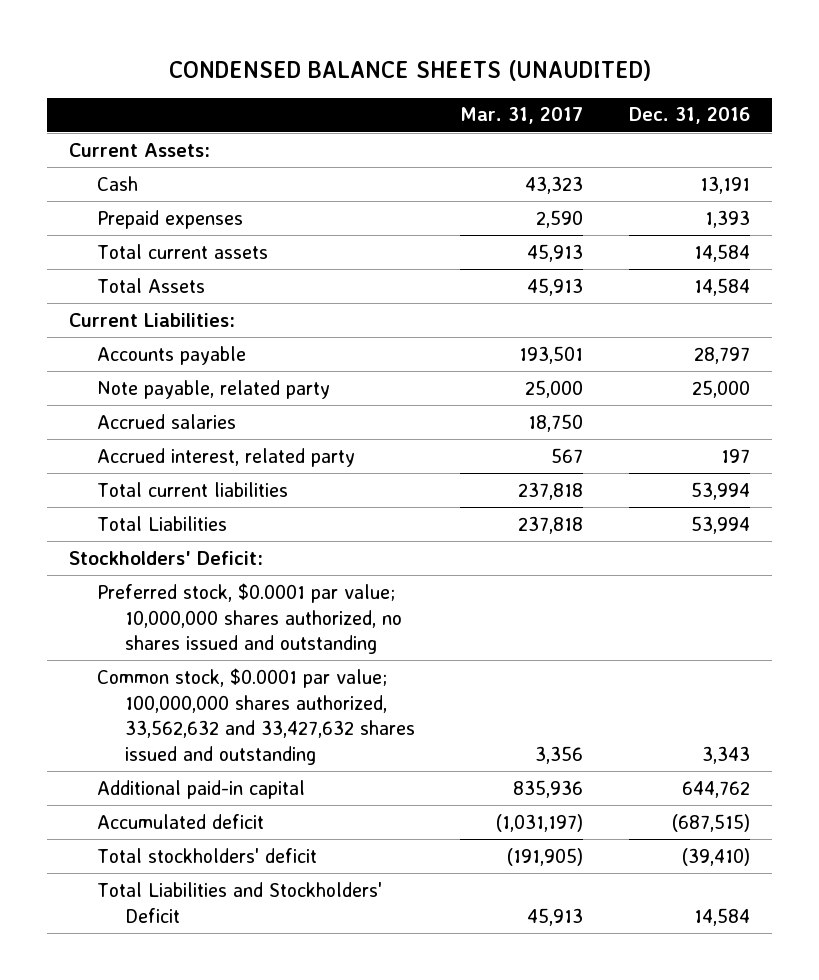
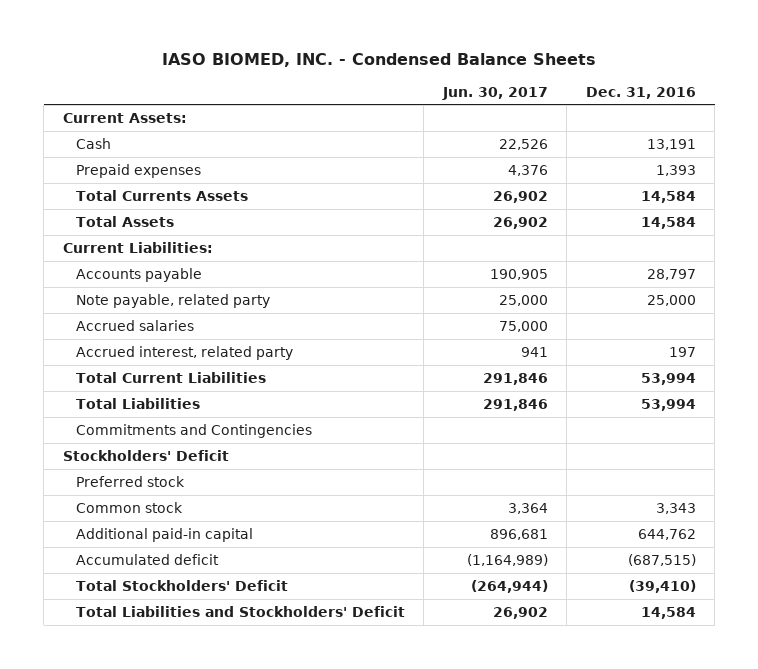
- CONDENSED BALANCE SHEETS (UNAUDITED)
+ IASO BIOMED, INC. - Condensed Balance Sheets
- | Mar. 31, 2017 | Dec. 31, 2016
+ | Jun. 30, 2017 | Dec. 31, 2016
- Total current assets | 45,913 | 14,584
+ Total Currents Assets | 26,902 | 14,584
- Total current liabilities | 237,818 | 53,994
+ Total Current Liabilities | 291,846 | 53,994
- Stockholders' Deficit:
- Preferred stock, $0.0001 par value; 10,000,000 shares authorized, no shares issued and outstanding
- Common stock, $0.0001 par value; 100,000,000 shares authorized, 33,562,632 and 33,427,632 shares issued and outstanding | 3,356 | 3,343
+ Commitments and Contingencies
+ Stockholders' Deficit
+ Preferred stock
+ Common stock | 3,364 | 3,343
- Total stockholders' deficit | (191,905) | (39,410)
+ Total Stockholders' Deficit | (264,944) | (39,410)

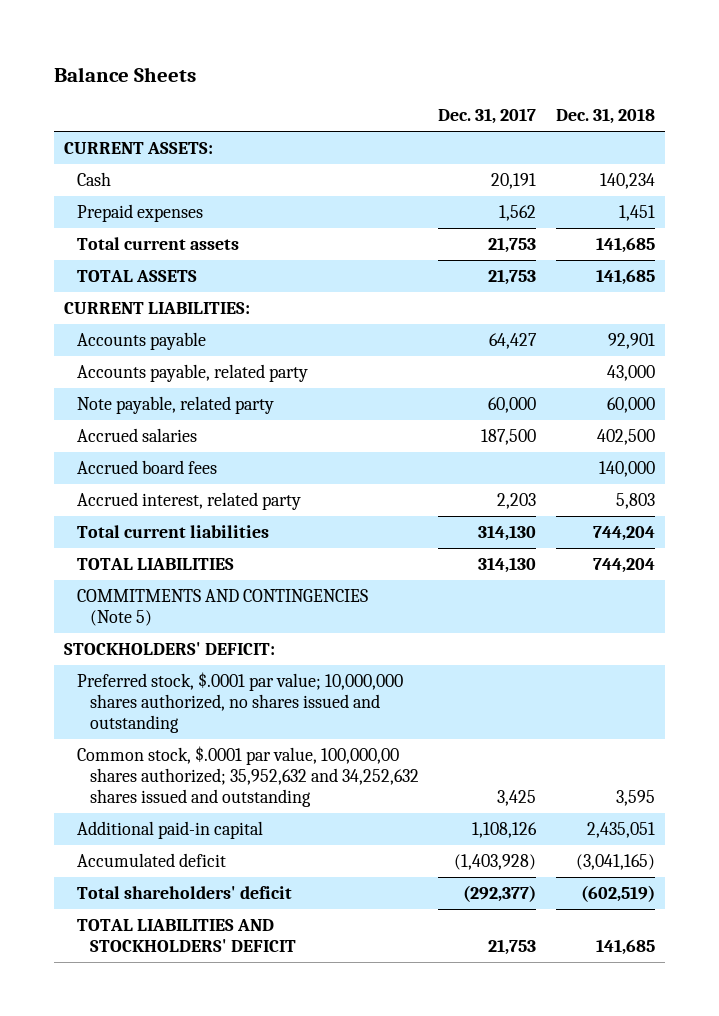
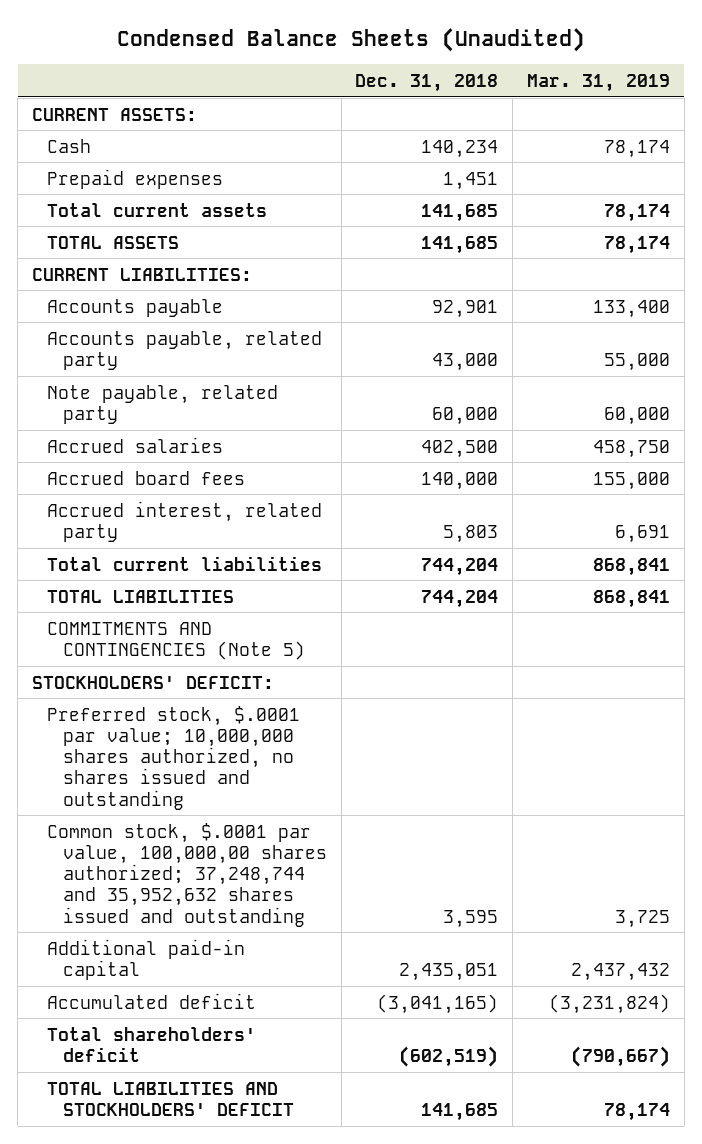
- Balance Sheets
+ Condensed Balance Sheets (Unaudited)
- | Dec. 31, 2017 | Dec. 31, 2018
+ | Dec. 31, 2018 | Mar. 31, 2019
- Common stock, $.0001 par value, 100,000,00 shares authorized; 35,952,632 and 34,252,632 shares issued and outstanding | 3,425 | 3,595
+ Common stock, $.0001 par value, 100,000,00 shares authorized; 37,248,744 and 35,952,632 shares issued and outstanding | 3,595 | 3,725

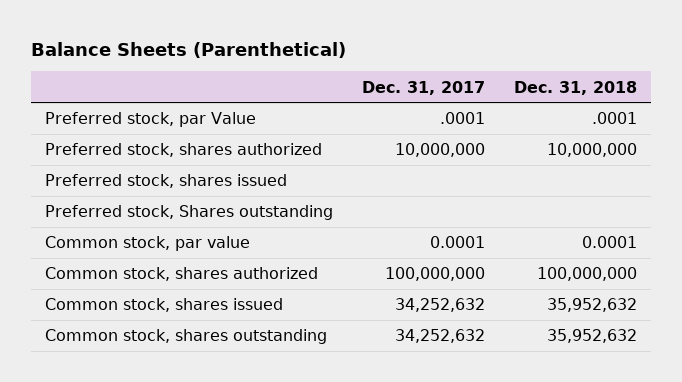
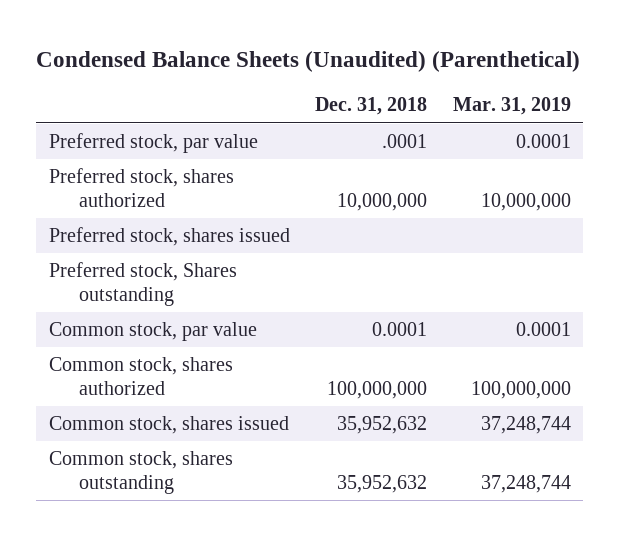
- Balance Sheets (Parenthetical)
+ Condensed Balance Sheets (Unaudited) (Parenthetical)
- | Dec. 31, 2017 | Dec. 31, 2018
+ | Dec. 31, 2018 | Mar. 31, 2019
- Preferred stock, par Value | .0001 | .0001
+ Preferred stock, par value | .0001 | 0.0001

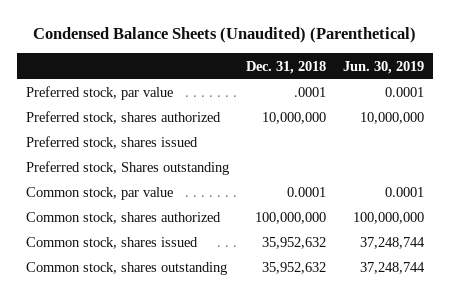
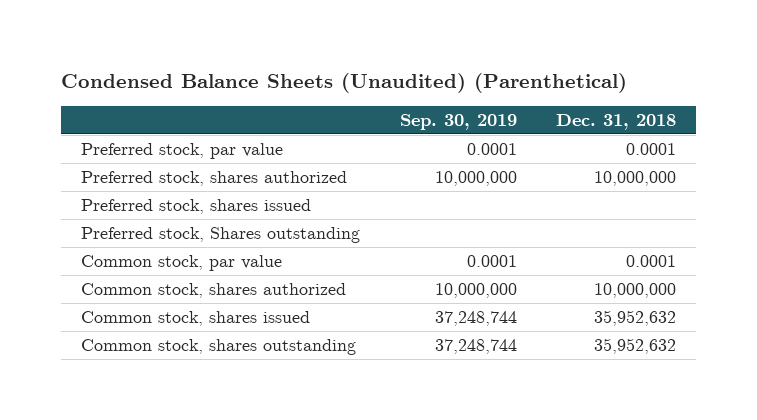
- | Dec. 31, 2018 | Jun. 30, 2019
+ | Sep. 30, 2019 | Dec. 31, 2018
- Preferred stock, par value | .0001 | 0.0001
+ Preferred stock, par value | 0.0001 | 0.0001
- Common stock, shares authorized | 100,000,000 | 100,000,000
+ Common stock, shares authorized | 10,000,000 | 10,000,000

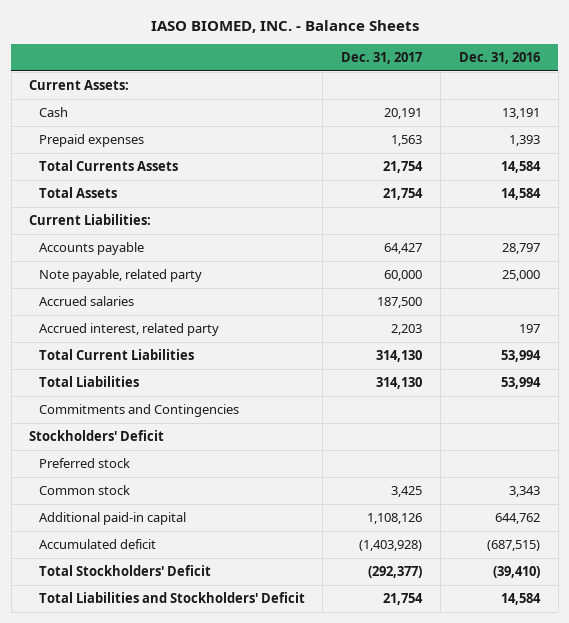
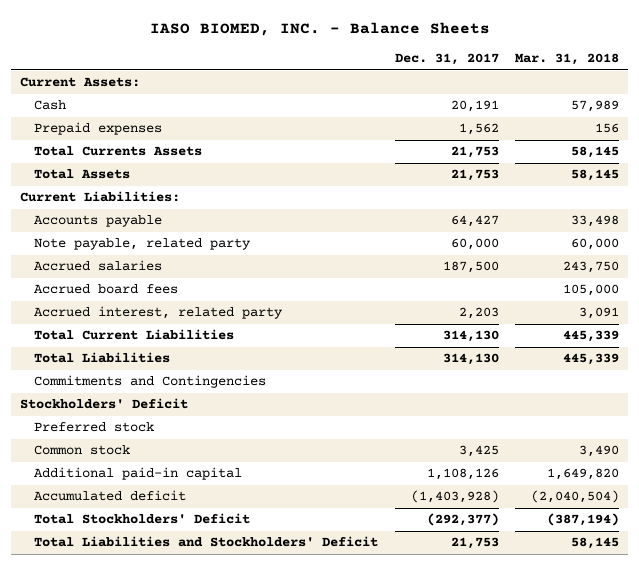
- | Dec. 31, 2017 | Dec. 31, 2016
+ | Dec. 31, 2017 | Mar. 31, 2018
- Prepaid expenses | 1,563 | 1,393
- Total Currents Assets | 21,754 | 14,584
- Total Assets | 21,754 | 14,584
+ Prepaid expenses | 1,562 | 156
+ Total Currents Assets | 21,753 | 58,145
+ Total Assets | 21,753 | 58,145
+ Accrued board fees | | 105,000
- Total Liabilities and Stockholders' Deficit | 21,754 | 14,584
+ Total Liabilities and Stockholders' Deficit | 21,753 | 58,145

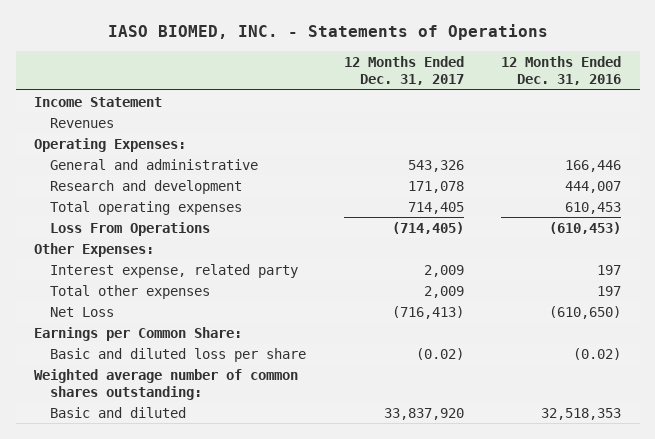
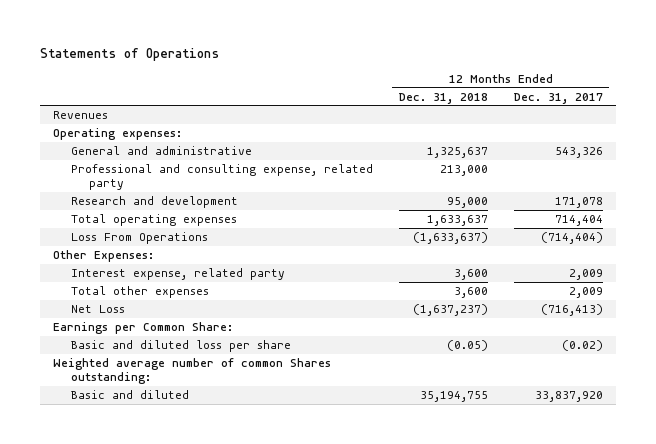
- IASO BIOMED, INC. - Statements of Operations
+ Statements of Operations
- | 12 Months Ended Dec. 31, 2017 | 12 Months Ended Dec. 31, 2016
+ | 12 Months Ended Dec. 31, 2018 | 12 Months Ended Dec. 31, 2017
- Income Statement
- Operating Expenses:
+ Operating expenses:
+ Professional and consulting expense, related party | 213,000 |
- Total operating expenses | 714,405 | 610,453
- Loss From Operations | (714,405) | (610,453)
+ Total operating expenses | 1,633,637 | 714,404
+ Loss From Operations | (1,633,637) | (714,404)
- Weighted average number of common shares outstanding:
+ Weighted average number of common Shares outstanding:

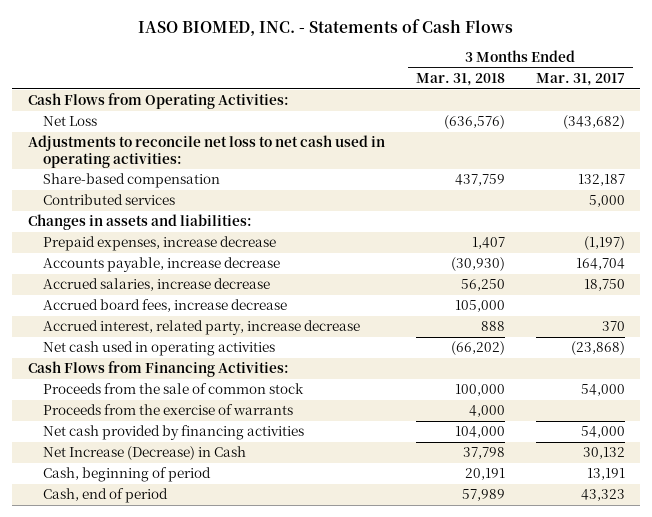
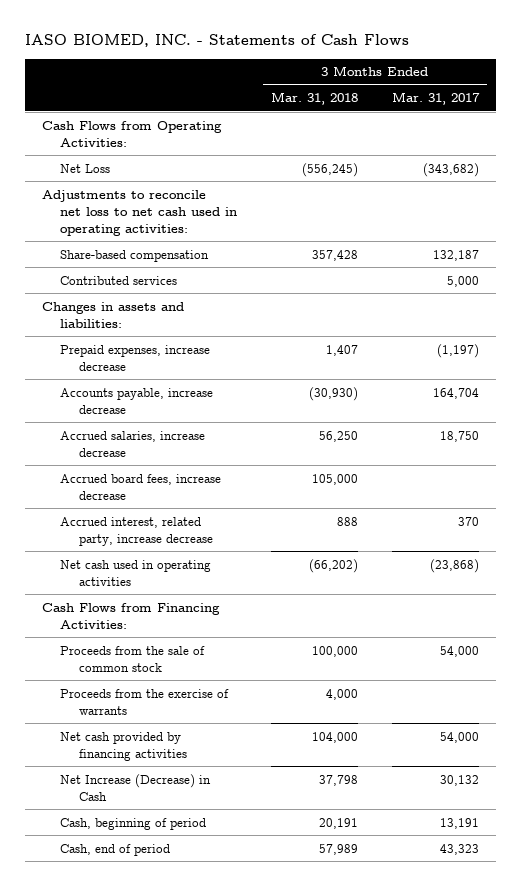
- Net Loss | (636,576) | (343,682)
+ Net Loss | (556,245) | (343,682)
- Share-based compensation | 437,759 | 132,187
+ Share-based compensation | 357,428 | 132,187

